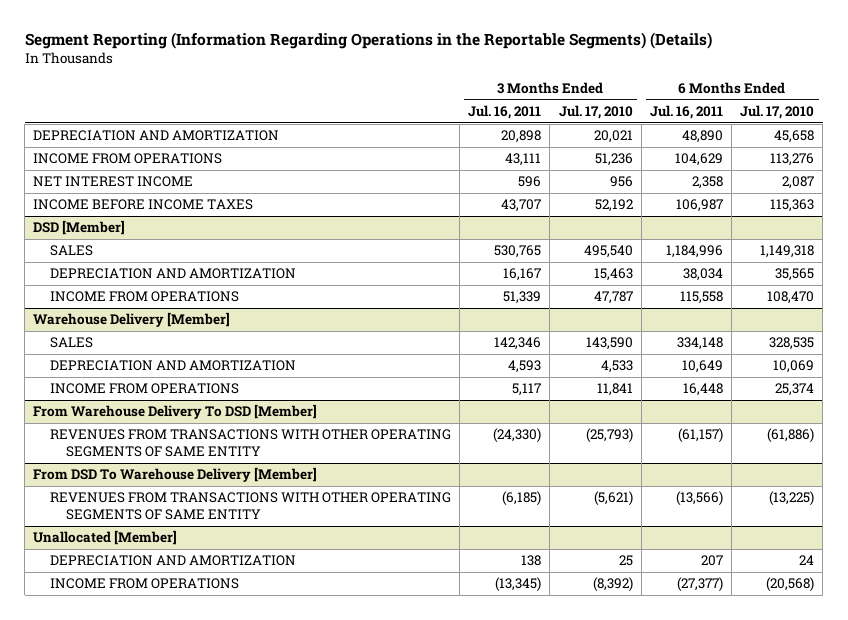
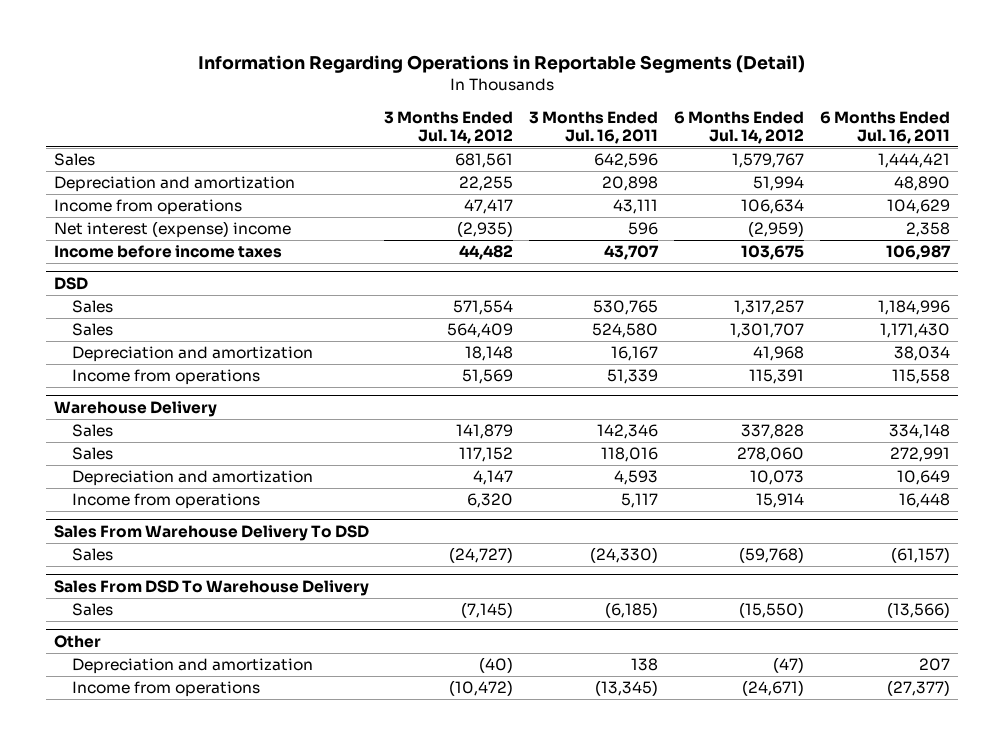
- Segment Reporting (Information Regarding Operations in the Reportable Segments) (Details)
+ Information Regarding Operations in Reportable Segments (Detail)
- | 3 Months Ended Jul. 16, 2011 | 3 Months Ended Jul. 17, 2010 | 6 Months Ended Jul. 16, 2011 | 6 Months Ended Jul. 17, 2010
+ | 3 Months Ended Jul. 14, 2012 | 3 Months Ended Jul. 16, 2011 | 6 Months Ended Jul. 14, 2012 | 6 Months Ended Jul. 16, 2011
- DEPRECIATION AND AMORTIZATION | 20,898 | 20,021 | 48,890 | 45,658
- INCOME FROM OPERATIONS | 43,111 | 51,236 | 104,629 | 113,276
- NET INTEREST INCOME | 596 | 956 | 2,358 | 2,087
- INCOME BEFORE INCOME TAXES | 43,707 | 52,192 | 106,987 | 115,363
- DSD [Member]
- SALES | 530,765 | 495,540 | 1,184,996 | 1,149,318
- DEPRECIATION AND AMORTIZATION | 16,167 | 15,463 | 38,034 | 35,565
- INCOME FROM OPERATIONS | 51,339 | 47,787 | 115,558 | 108,470
- Warehouse Delivery [Member]
- SALES | 142,346 | 143,590 | 334,148 | 328,535
- DEPRECIATION AND AMORTIZATION | 4,593 | 4,533 | 10,649 | 10,069
- INCOME FROM OPERATIONS | 5,117 | 11,841 | 16,448 | 25,374
- From Warehouse Delivery To DSD [Member]
- REVENUES FROM TRANSACTIONS WITH OTHER OPERATING SEGMENTS OF SAME ENTITY | (24,330) | (25,793) | (61,157) | (61,886)
- From DSD To Warehouse Delivery [Member]
- REVENUES FROM TRANSACTIONS WITH OTHER OPERATING SEGMENTS OF SAME ENTITY | (6,185) | (5,621) | (13,566) | (13,225)
- Unallocated [Member]
- DEPRECIATION AND AMORTIZATION | 138 | 25 | 207 | 24
- INCOME FROM OPERATIONS | (13,345) | (8,392) | (27,377) | (20,568)
+ Sales | 681,561 | 642,596 | 1,579,767 | 1,444,421
+ Depreciation and amortization | 22,255 | 20,898 | 51,994 | 48,890
+ Income from operations | 47,417 | 43,111 | 106,634 | 104,629
+ Net interest (expense) income | (2,935) | 596 | (2,959) | 2,358
+ Income before income taxes | 44,482 | 43,707 | 103,675 | 106,987
+ DSD
+ Sales | 571,554 | 530,765 | 1,317,257 | 1,184,996
+ Sales | 564,409 | 524,580 | 1,301,707 | 1,171,430
+ Depreciation and amortization | 18,148 | 16,167 | 41,968 | 38,034
+ Income from operations | 51,569 | 51,339 | 115,391 | 115,558
+ Warehouse Delivery
+ Sales | 141,879 | 142,346 | 337,828 | 334,148
+ Sales | 117,152 | 118,016 | 278,060 | 272,991
+ Depreciation and amortization | 4,147 | 4,593 | 10,073 | 10,649
+ Income from operations | 6,320 | 5,117 | 15,914 | 16,448
+ Sales From Warehouse Delivery To DSD
+ Sales | (24,727) | (24,330) | (59,768) | (61,157)
+ Sales From DSD To Warehouse Delivery
+ Sales | (7,145) | (6,185) | (15,550) | (13,566)
+ Other
+ Depreciation and amortization | (40) | 138 | (47) | 207
+ Income from operations | (10,472) | (13,345) | (24,671) | (27,377)

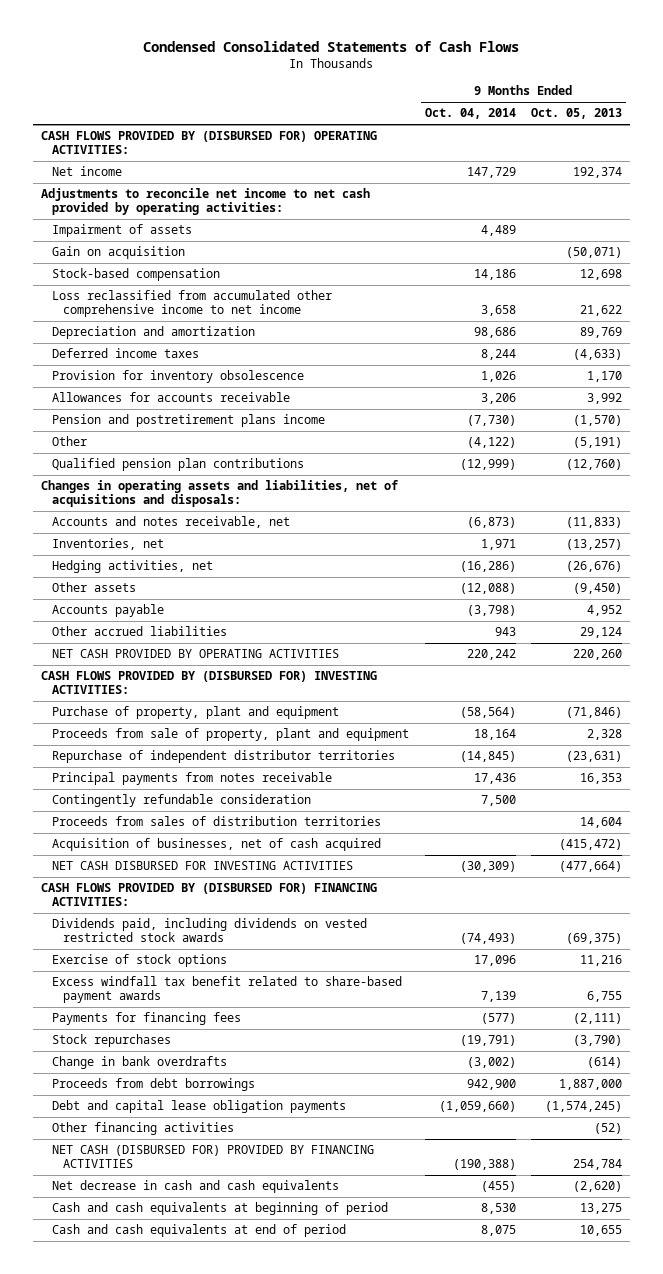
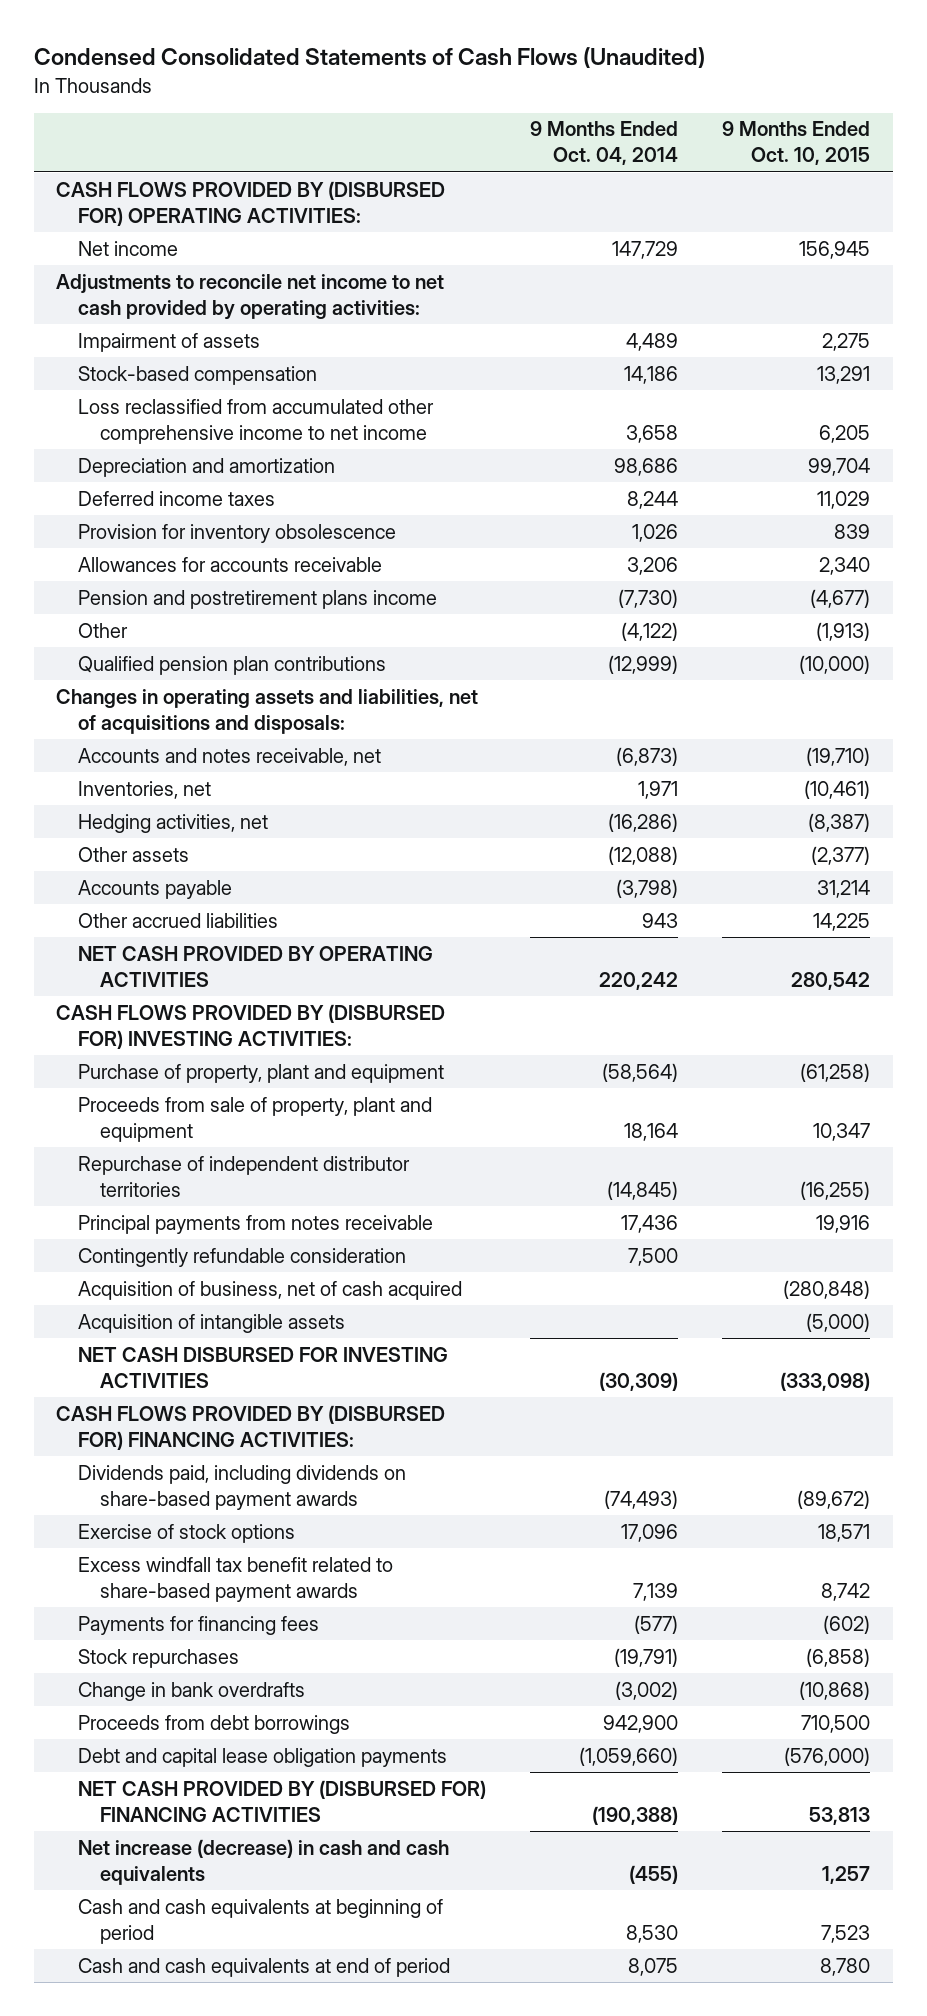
- Condensed Consolidated Statements of Cash Flows
+ Condensed Consolidated Statements of Cash Flows (Unaudited)
- | 9 Months Ended Oct. 04, 2014 | 9 Months Ended Oct. 05, 2013
+ | 9 Months Ended Oct. 04, 2014 | 9 Months Ended Oct. 10, 2015
- Gain on acquisition | | (50,071)
- Proceeds from sales of distribution territories | | 14,604
- Acquisition of businesses, net of cash acquired | | (415,472)
+ Acquisition of business, net of cash acquired | | (280,848)
+ Acquisition of intangible assets | | (5,000)
- Dividends paid, including dividends on vested restricted stock awards | (74,493) | (69,375)
+ Dividends paid, including dividends on share-based payment awards | (74,493) | (89,672)
- Other financing activities | | (52)
- NET CASH (DISBURSED FOR) PROVIDED BY FINANCING ACTIVITIES | (190,388) | 254,784
- Net decrease in cash and cash equivalents | (455) | (2,620)
+ NET CASH PROVIDED BY (DISBURSED FOR) FINANCING ACTIVITIES | (190,388) | 53,813
+ Net increase (decrease) in cash and cash equivalents | (455) | 1,257

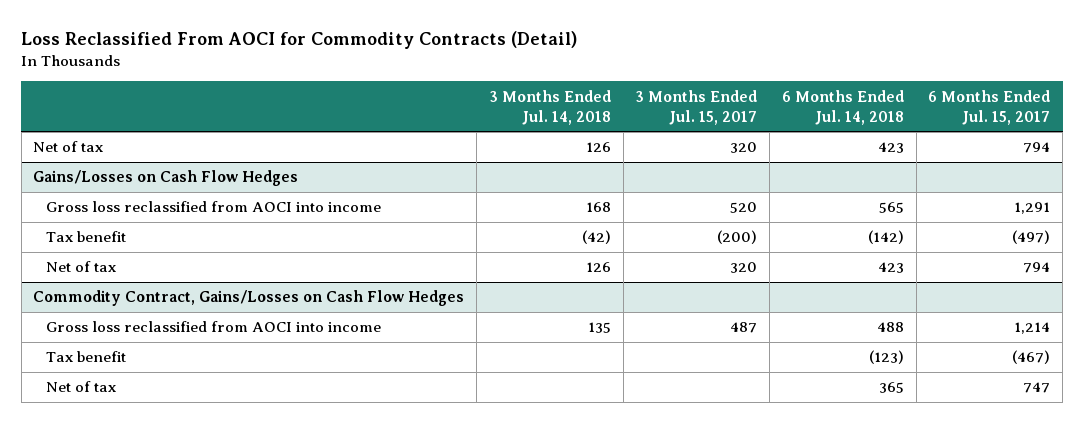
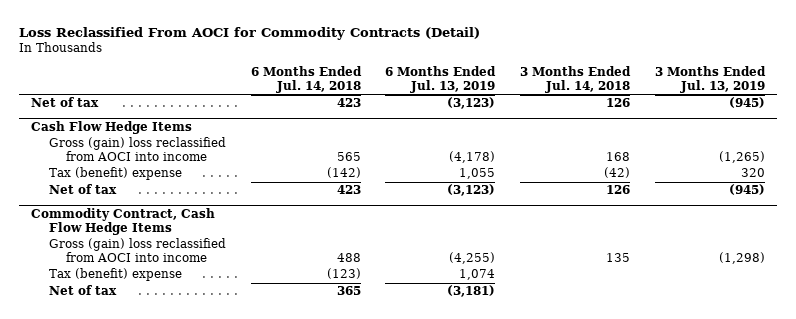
- | 3 Months Ended Jul. 14, 2018 | 3 Months Ended Jul. 15, 2017 | 6 Months Ended Jul. 14, 2018 | 6 Months Ended Jul. 15, 2017
+ | 6 Months Ended Jul. 14, 2018 | 6 Months Ended Jul. 13, 2019 | 3 Months Ended Jul. 14, 2018 | 3 Months Ended Jul. 13, 2019
- Gains/Losses on Cash Flow Hedges
- Gross loss reclassified from AOCI into income | 168 | 520 | 565 | 1,291
- Tax benefit | (42) | (200) | (142) | (497)
+ Cash Flow Hedge Items
+ Gross (gain) loss reclassified from AOCI into income | 565 | (4,178) | 168 | (1,265)
+ Tax (benefit) expense | (142) | 1,055 | (42) | 320
- Commodity Contract, Gains/Losses on Cash Flow Hedges
- Gross loss reclassified from AOCI into income | 135 | 487 | 488 | 1,214
- Tax benefit | | | (123) | (467)
+ Commodity Contract, Cash Flow Hedge Items
+ Gross (gain) loss reclassified from AOCI into income | 488 | (4,255) | 135 | (1,298)
+ Tax (benefit) expense | (123) | 1,074 | |

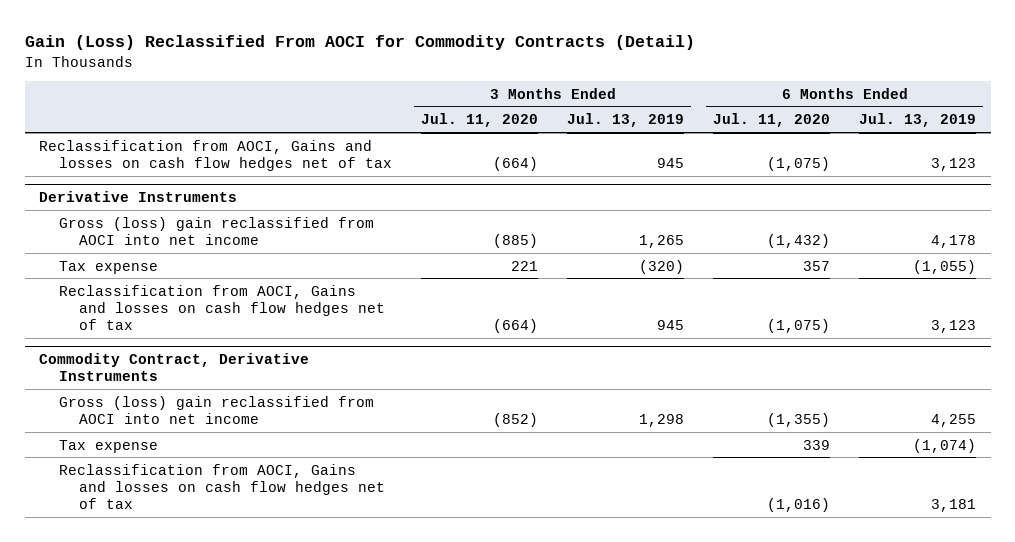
- Loss Reclassified From AOCI for Commodity Contracts (Detail)
+ Gain (Loss) Reclassified From AOCI for Commodity Contracts (Detail)
- | 6 Months Ended Jul. 14, 2018 | 6 Months Ended Jul. 13, 2019 | 3 Months Ended Jul. 14, 2018 | 3 Months Ended Jul. 13, 2019
+ | 3 Months Ended Jul. 11, 2020 | 3 Months Ended Jul. 13, 2019 | 6 Months Ended Jul. 11, 2020 | 6 Months Ended Jul. 13, 2019
- Net of tax | 423 | (3,123) | 126 | (945)
- Cash Flow Hedge Items
- Gross (gain) loss reclassified from AOCI into income | 565 | (4,178) | 168 | (1,265)
- Tax (benefit) expense | (142) | 1,055 | (42) | 320
- Net of tax | 423 | (3,123) | 126 | (945)
- Commodity Contract, Cash Flow Hedge Items
- Gross (gain) loss reclassified from AOCI into income | 488 | (4,255) | 135 | (1,298)
- Tax (benefit) expense | (123) | 1,074 | |
- Net of tax | 365 | (3,181) | |
+ Reclassification from AOCI, Gains and losses on cash flow hedges net of tax | (664) | 945 | (1,075) | 3,123
+ Derivative Instruments
+ Gross (loss) gain reclassified from AOCI into net income | (885) | 1,265 | (1,432) | 4,178
+ Tax expense | 221 | (320) | 357 | (1,055)
+ Reclassification from AOCI, Gains and losses on cash flow hedges net of tax | (664) | 945 | (1,075) | 3,123
+ Commodity Contract, Derivative Instruments
+ Gross (loss) gain reclassified from AOCI into net income | (852) | 1,298 | (1,355) | 4,255
+ Tax expense | | | 339 | (1,074)
+ Reclassification from AOCI, Gains and losses on cash flow hedges net of tax | | | (1,016) | 3,181

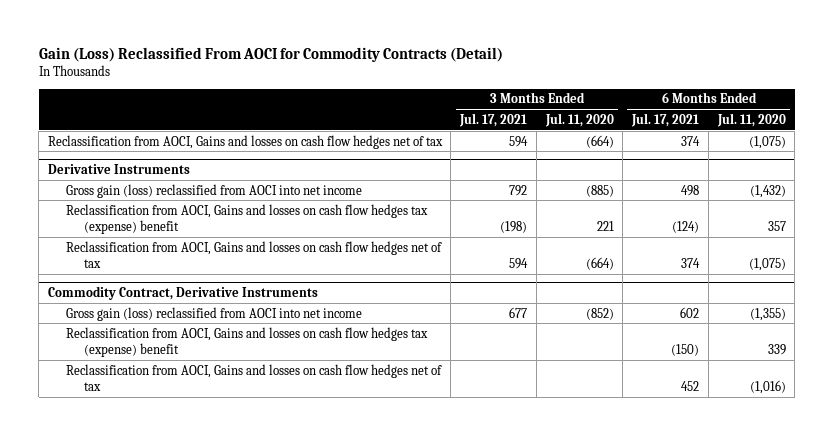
- | 3 Months Ended Jul. 11, 2020 | 3 Months Ended Jul. 13, 2019 | 6 Months Ended Jul. 11, 2020 | 6 Months Ended Jul. 13, 2019
+ | 3 Months Ended Jul. 17, 2021 | 3 Months Ended Jul. 11, 2020 | 6 Months Ended Jul. 17, 2021 | 6 Months Ended Jul. 11, 2020
@ Derivative Instruments
- Gross (loss) gain reclassified from AOCI into net income | (885) | 1,265 | (1,432) | 4,178
- Tax expense | 221 | (320) | 357 | (1,055)
+ Gross gain (loss) reclassified from AOCI into net income | 792 | (885) | 498 | (1,432)
+ Reclassification from AOCI, Gains and losses on cash flow hedges tax (expense) benefit | (198) | 221 | (124) | 357
@ Commodity Contract, Derivative Instruments
- Gross (loss) gain reclassified from AOCI into net income | (852) | 1,298 | (1,355) | 4,255
- Tax expense | | | 339 | (1,074)
+ Gross gain (loss) reclassified from AOCI into net income | 677 | (852) | 602 | (1,355)
+ Reclassification from AOCI, Gains and losses on cash flow hedges tax (expense) benefit | | | (150) | 339

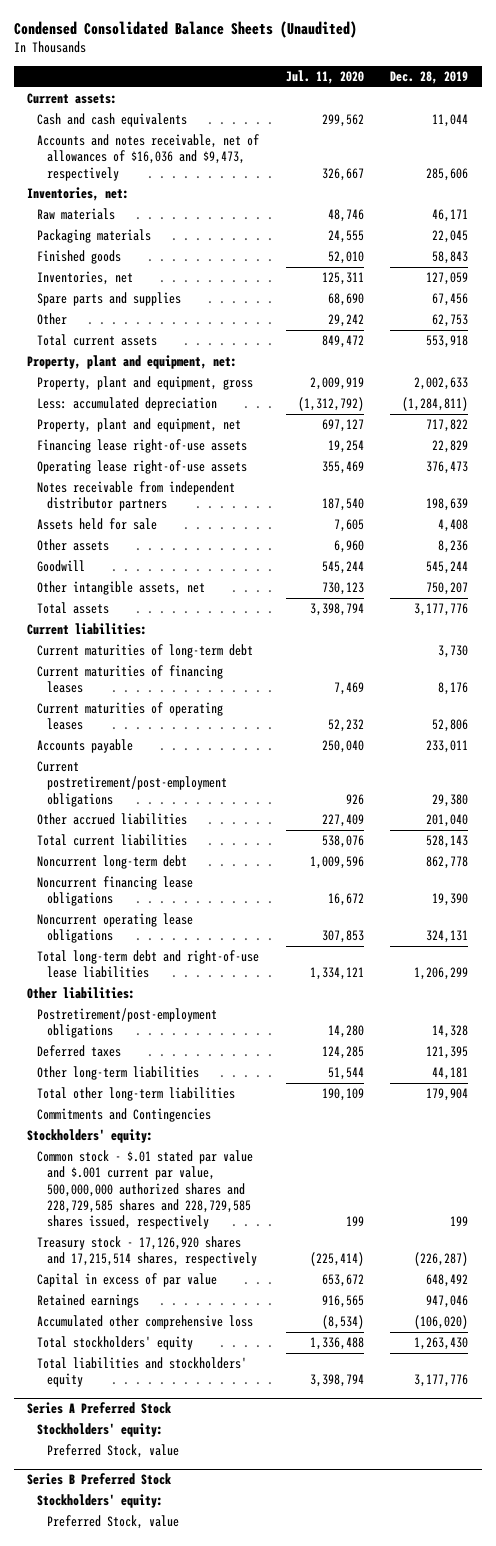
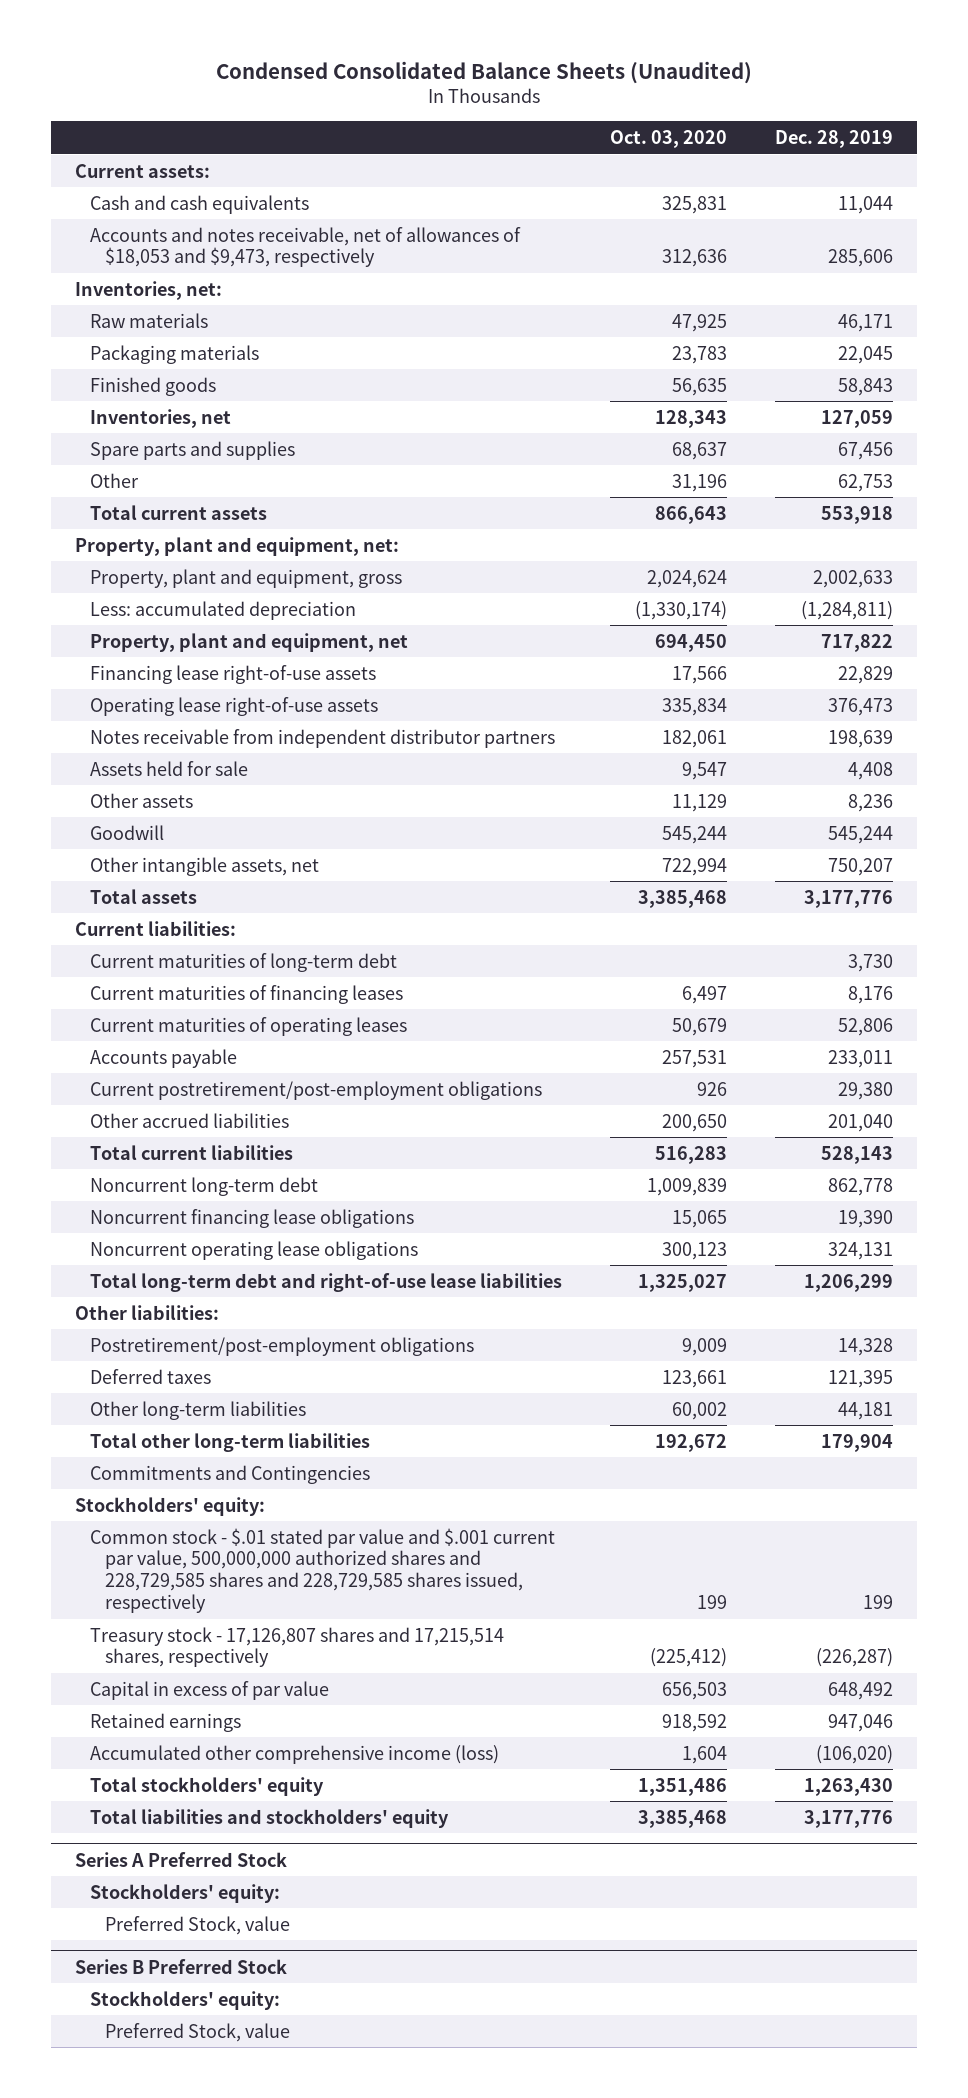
- | Jul. 11, 2020 | Dec. 28, 2019
+ | Oct. 03, 2020 | Dec. 28, 2019
- Accounts and notes receivable, net of allowances of $16,036 and $9,473, respectively | 326,667 | 285,606
+ Accounts and notes receivable, net of allowances of $18,053 and $9,473, respectively | 312,636 | 285,606
- Treasury stock - 17,126,920 shares and 17,215,514 shares, respectively | (225,414) | (226,287)
+ Treasury stock - 17,126,807 shares and 17,215,514 shares, respectively | (225,412) | (226,287)
- Accumulated other comprehensive loss | (8,534) | (106,020)
+ Accumulated other comprehensive income (loss) | 1,604 | (106,020)

